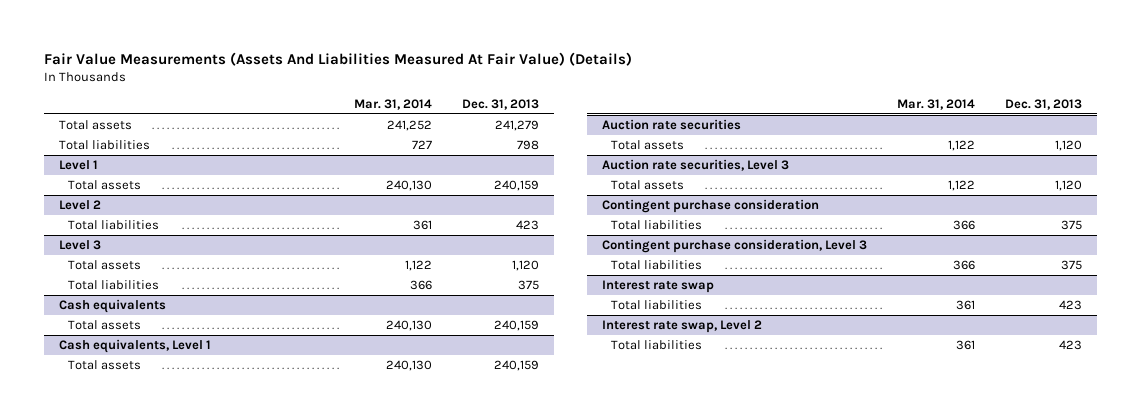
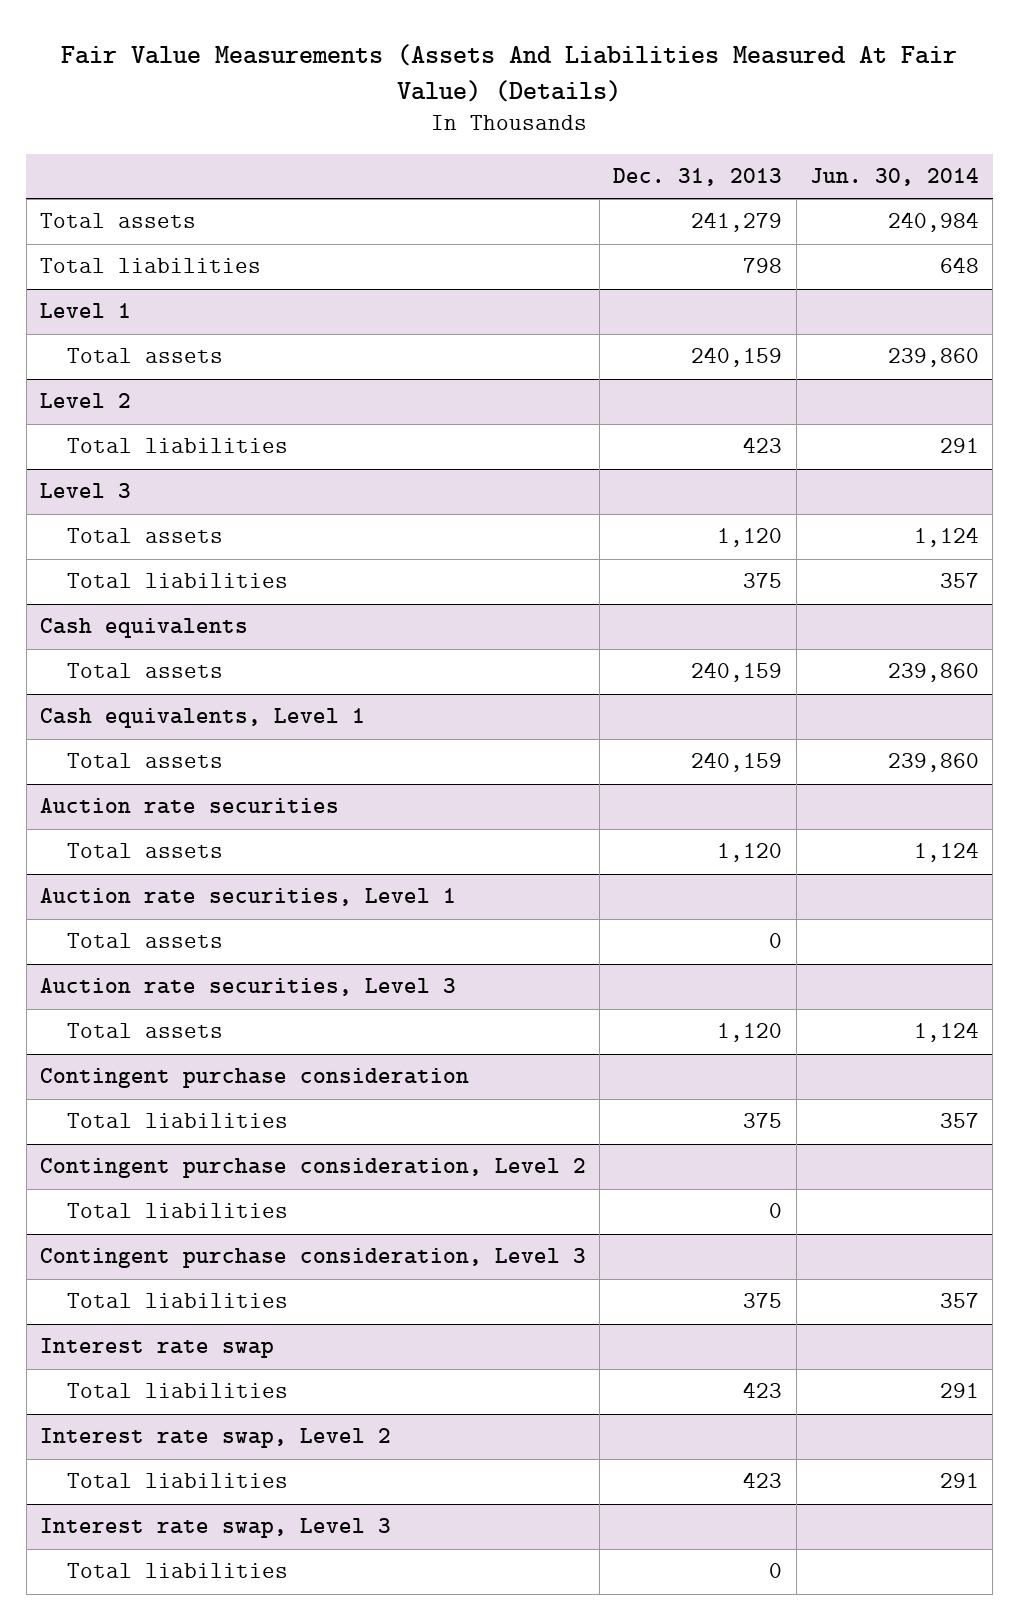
- | Mar. 31, 2014 | Dec. 31, 2013
+ | Dec. 31, 2013 | Jun. 30, 2014
+ Auction rate securities, Level 1
+ Total assets | 0 |
+ Contingent purchase consideration, Level 2
+ Total liabilities | 0 |
+ Interest rate swap, Level 3
+ Total liabilities | 0 |

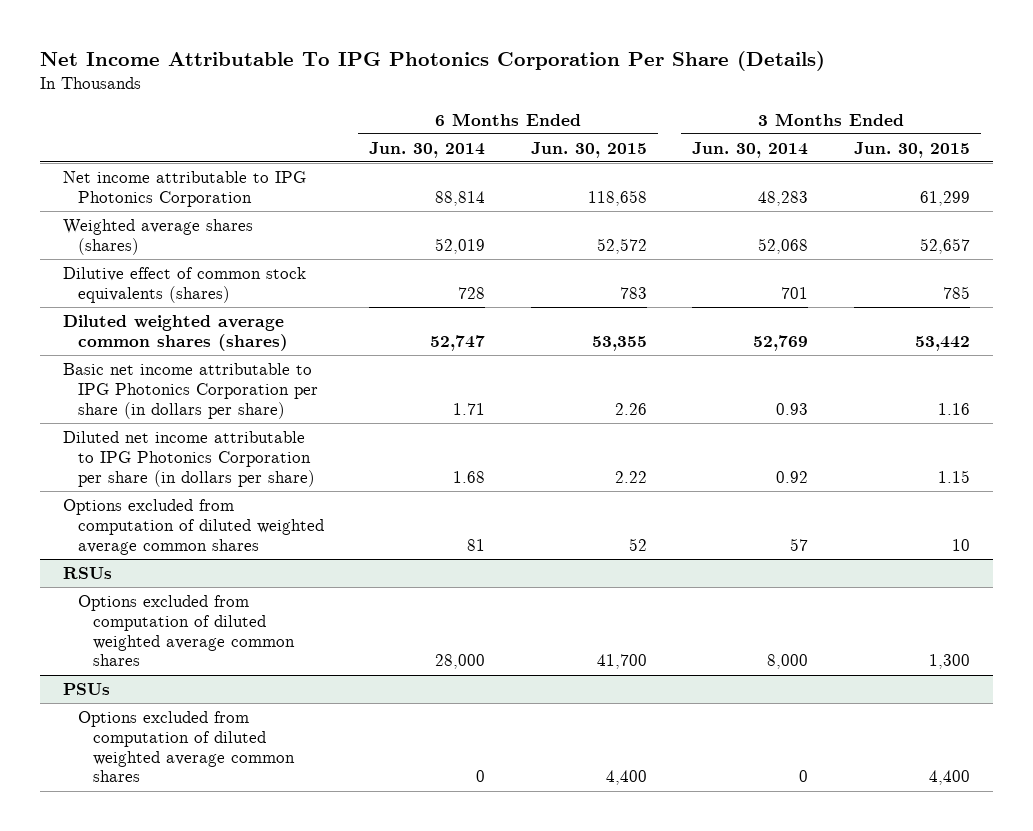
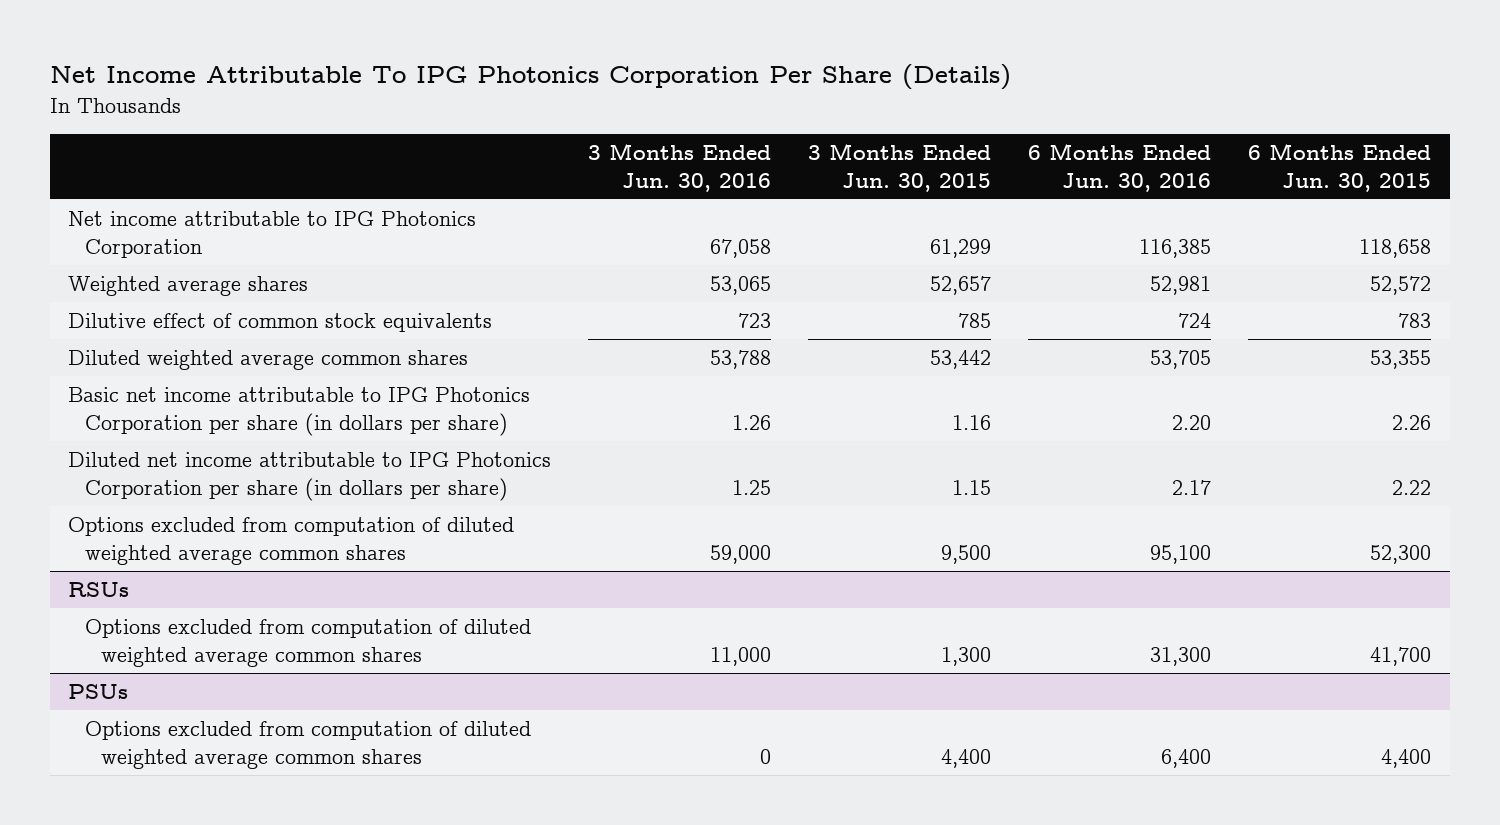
- | 6 Months Ended Jun. 30, 2014 | 6 Months Ended Jun. 30, 2015 | 3 Months Ended Jun. 30, 2014 | 3 Months Ended Jun. 30, 2015
+ | 3 Months Ended Jun. 30, 2016 | 3 Months Ended Jun. 30, 2015 | 6 Months Ended Jun. 30, 2016 | 6 Months Ended Jun. 30, 2015
- Weighted average shares (shares) | 52,019 | 52,572 | 52,068 | 52,657
- Dilutive effect of common stock equivalents (shares) | 728 | 783 | 701 | 785
- Diluted weighted average common shares (shares) | 52,747 | 53,355 | 52,769 | 53,442
+ Weighted average shares | 53,065 | 52,657 | 52,981 | 52,572
+ Dilutive effect of common stock equivalents | 723 | 785 | 724 | 783
+ Diluted weighted average common shares | 53,788 | 53,442 | 53,705 | 53,355
- Options excluded from computation of diluted weighted average common shares | 81 | 52 | 57 | 10
+ Options excluded from computation of diluted weighted average common shares | 59,000 | 9,500 | 95,100 | 52,300

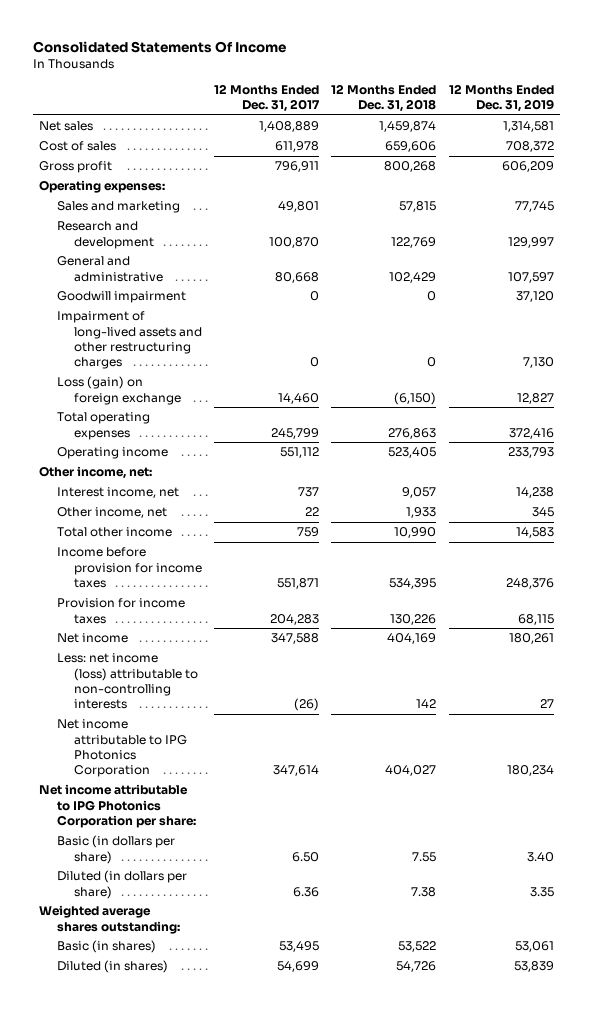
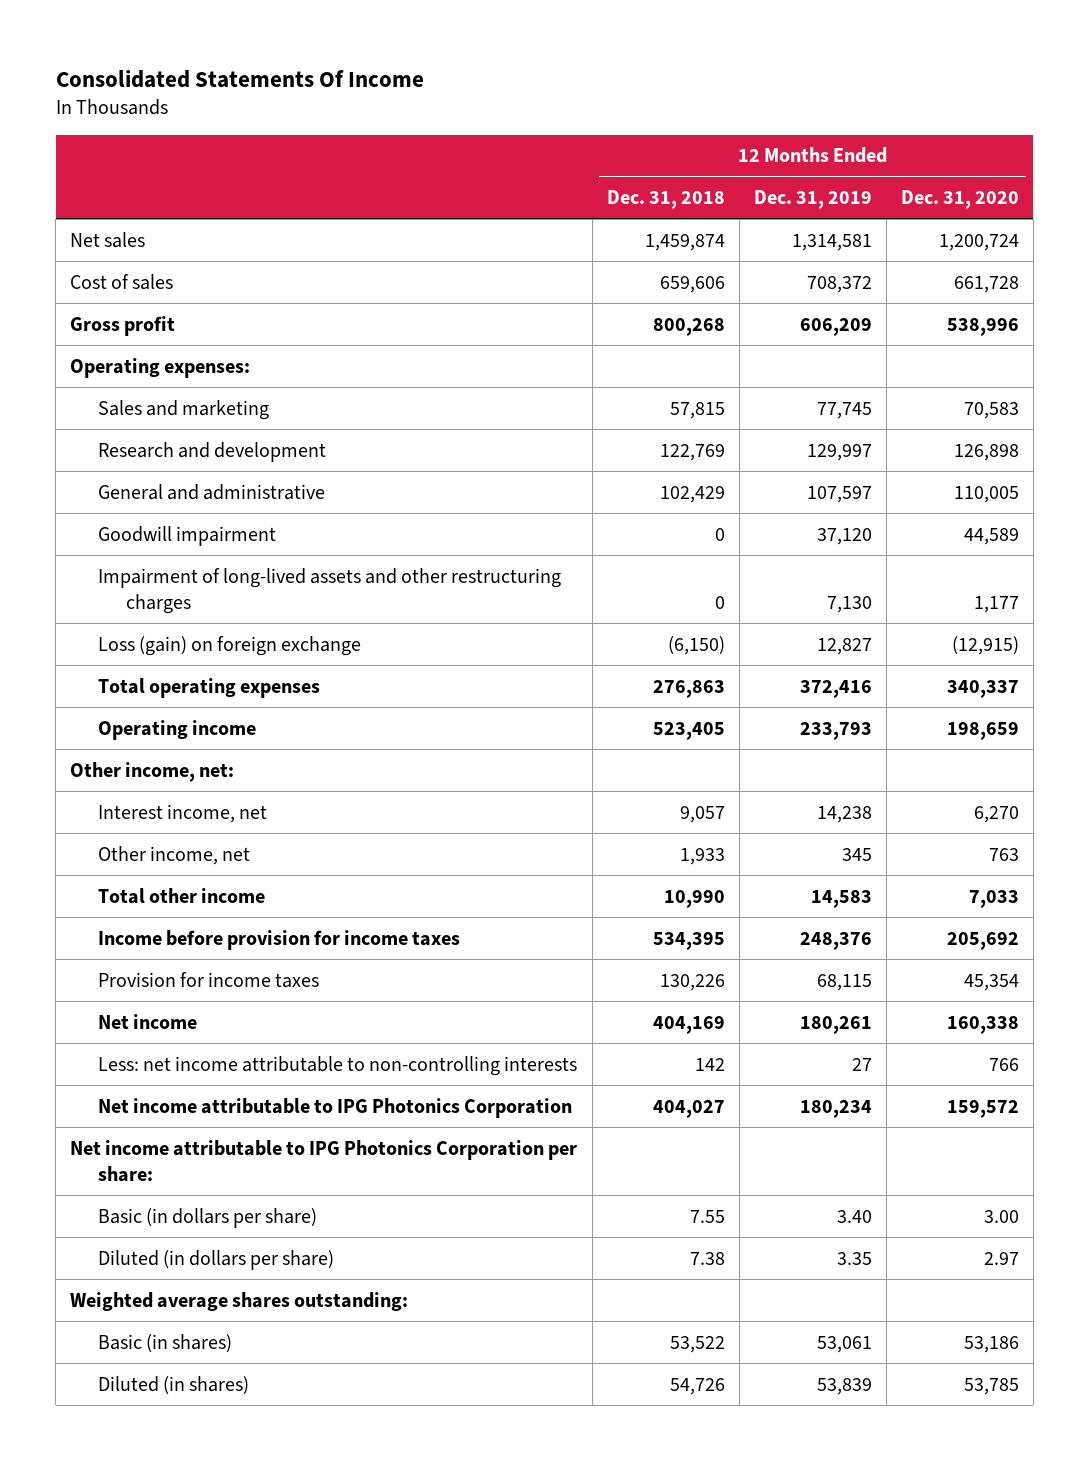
- | 12 Months Ended Dec. 31, 2017 | 12 Months Ended Dec. 31, 2018 | 12 Months Ended Dec. 31, 2019
+ | 12 Months Ended Dec. 31, 2018 | 12 Months Ended Dec. 31, 2019 | 12 Months Ended Dec. 31, 2020
- Less: net income (loss) attributable to non-controlling interests | (26) | 142 | 27
+ Less: net income attributable to non-controlling interests | 142 | 27 | 766

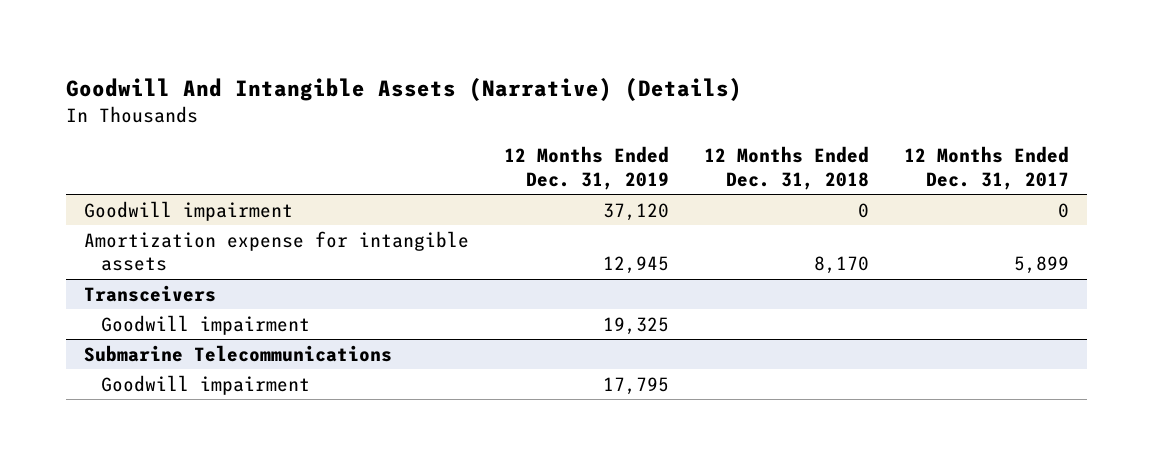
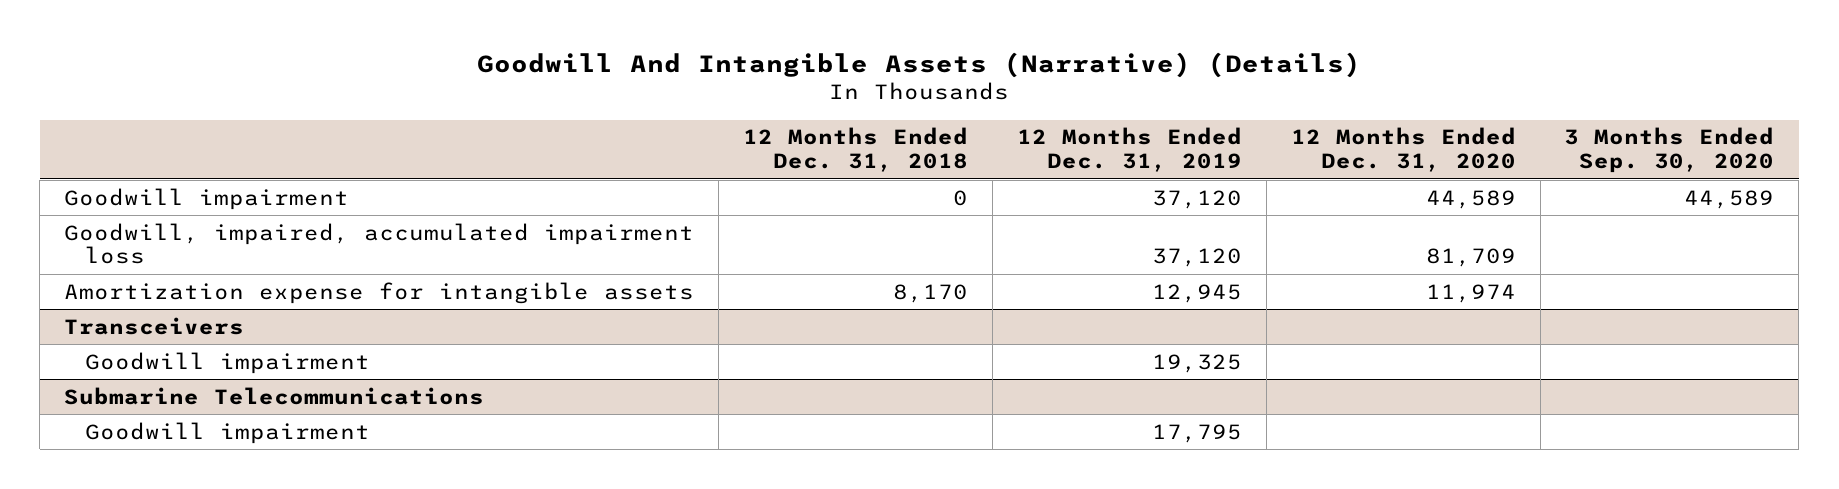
- | 12 Months Ended Dec. 31, 2019 | 12 Months Ended Dec. 31, 2018 | 12 Months Ended Dec. 31, 2017
+ | 12 Months Ended Dec. 31, 2018 | 12 Months Ended Dec. 31, 2019 | 12 Months Ended Dec. 31, 2020 | 3 Months Ended Sep. 30, 2020
+ Goodwill, impaired, accumulated impairment loss | | 37,120 | 81,709 |

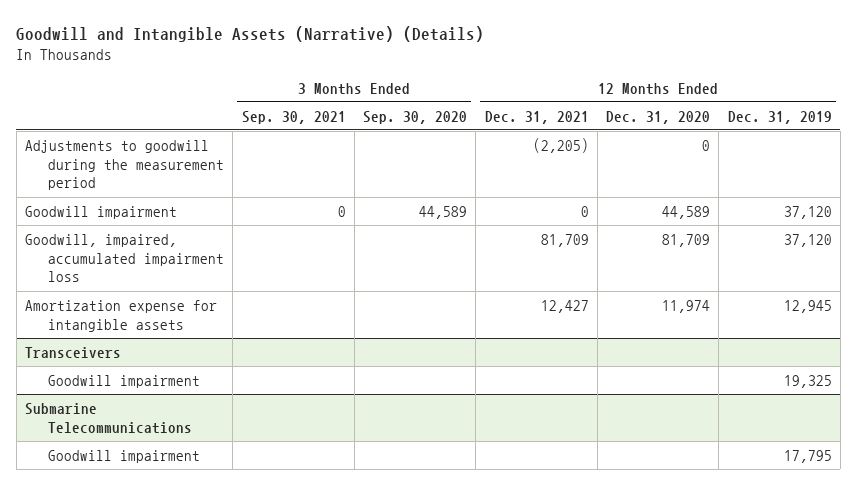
- Goodwill And Intangible Assets (Narrative) (Details)
+ Goodwill and Intangible Assets (Narrative) (Details)
- | 12 Months Ended Dec. 31, 2018 | 12 Months Ended Dec. 31, 2019 | 12 Months Ended Dec. 31, 2020 | 3 Months Ended Sep. 30, 2020
+ | 3 Months Ended Sep. 30, 2021 | 3 Months Ended Sep. 30, 2020 | 12 Months Ended Dec. 31, 2021 | 12 Months Ended Dec. 31, 2020 | 12 Months Ended Dec. 31, 2019
+ Adjustments to goodwill during the measurement period | | | (2,205) | 0 |

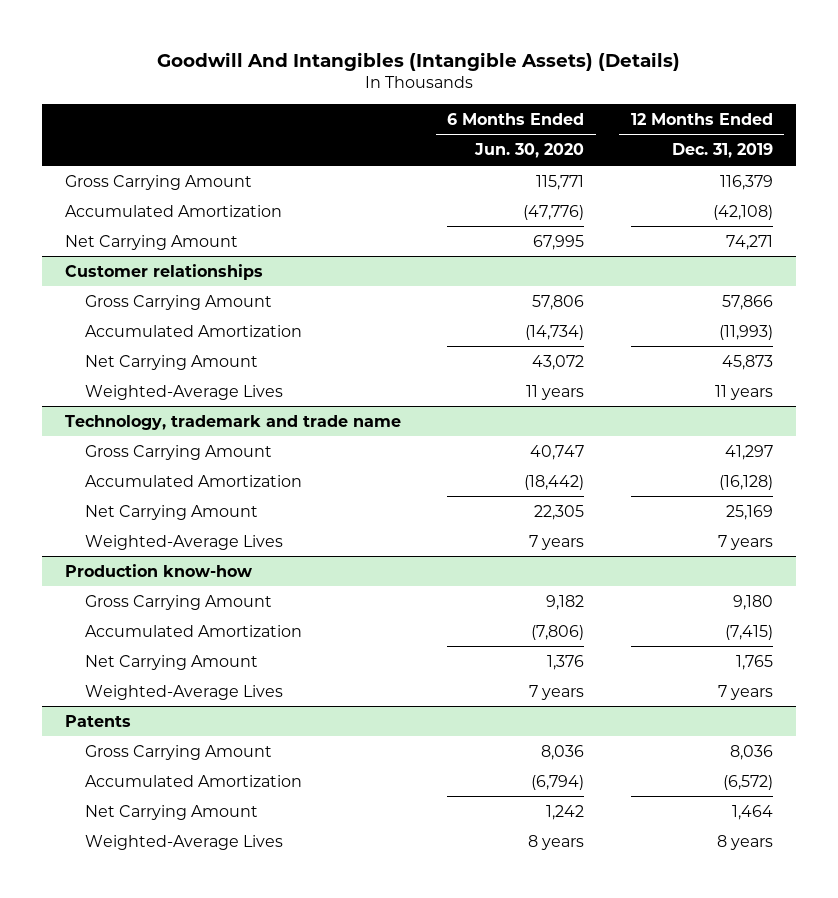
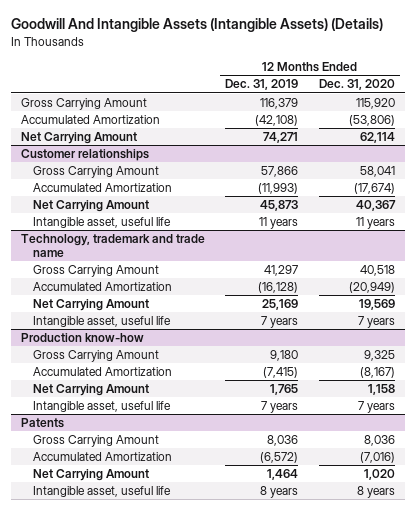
- Goodwill And Intangibles (Intangible Assets) (Details)
+ Goodwill And Intangible Assets (Intangible Assets) (Details)
- | 6 Months Ended Jun. 30, 2020 | 12 Months Ended Dec. 31, 2019
+ | 12 Months Ended Dec. 31, 2019 | 12 Months Ended Dec. 31, 2020
@ Customer relationships
- Weighted-Average Lives | 11 years | 11 years
+ Intangible asset, useful life | 11 years | 11 years
@ Technology, trademark and trade name
- Weighted-Average Lives | 7 years | 7 years
+ Intangible asset, useful life | 7 years | 7 years
@ Production know-how
- Weighted-Average Lives | 7 years | 7 years
+ Intangible asset, useful life | 7 years | 7 years
@ Patents
- Weighted-Average Lives | 8 years | 8 years
+ Intangible asset, useful life | 8 years | 8 years

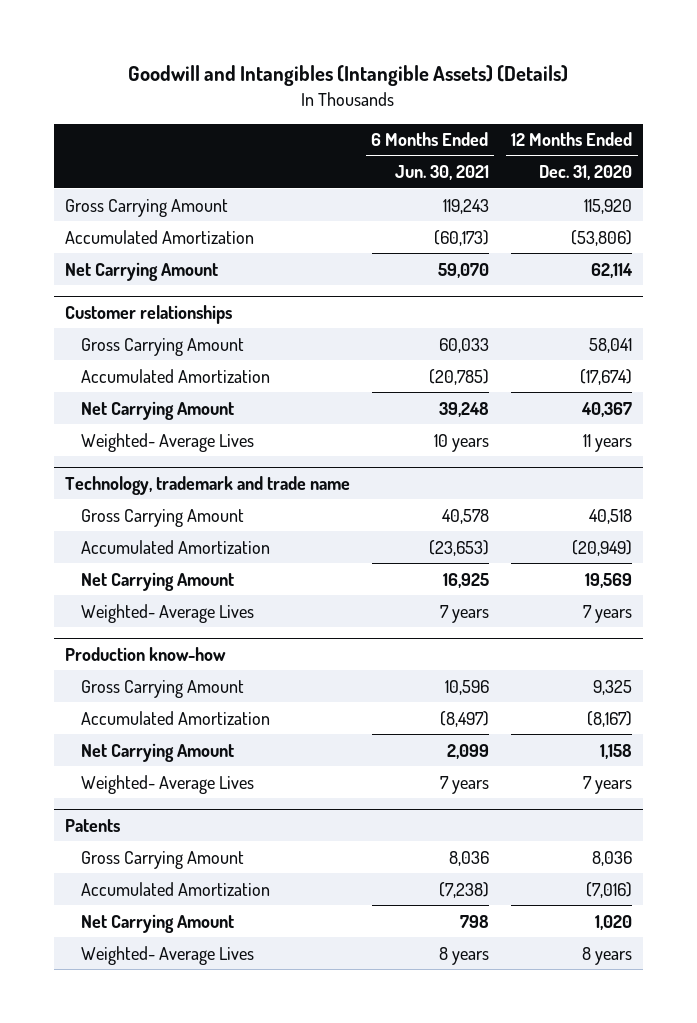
- Goodwill And Intangible Assets (Intangible Assets) (Details)
+ Goodwill and Intangibles (Intangible Assets) (Details)
- | 12 Months Ended Dec. 31, 2019 | 12 Months Ended Dec. 31, 2020
+ | 6 Months Ended Jun. 30, 2021 | 12 Months Ended Dec. 31, 2020
@ Customer relationships
- Intangible asset, useful life | 11 years | 11 years
+ Weighted- Average Lives | 10 years | 11 years
@ Technology, trademark and trade name
- Intangible asset, useful life | 7 years | 7 years
+ Weighted- Average Lives | 7 years | 7 years
@ Production know-how
- Intangible asset, useful life | 7 years | 7 years
+ Weighted- Average Lives | 7 years | 7 years
@ Patents
- Intangible asset, useful life | 8 years | 8 years
+ Weighted- Average Lives | 8 years | 8 years

